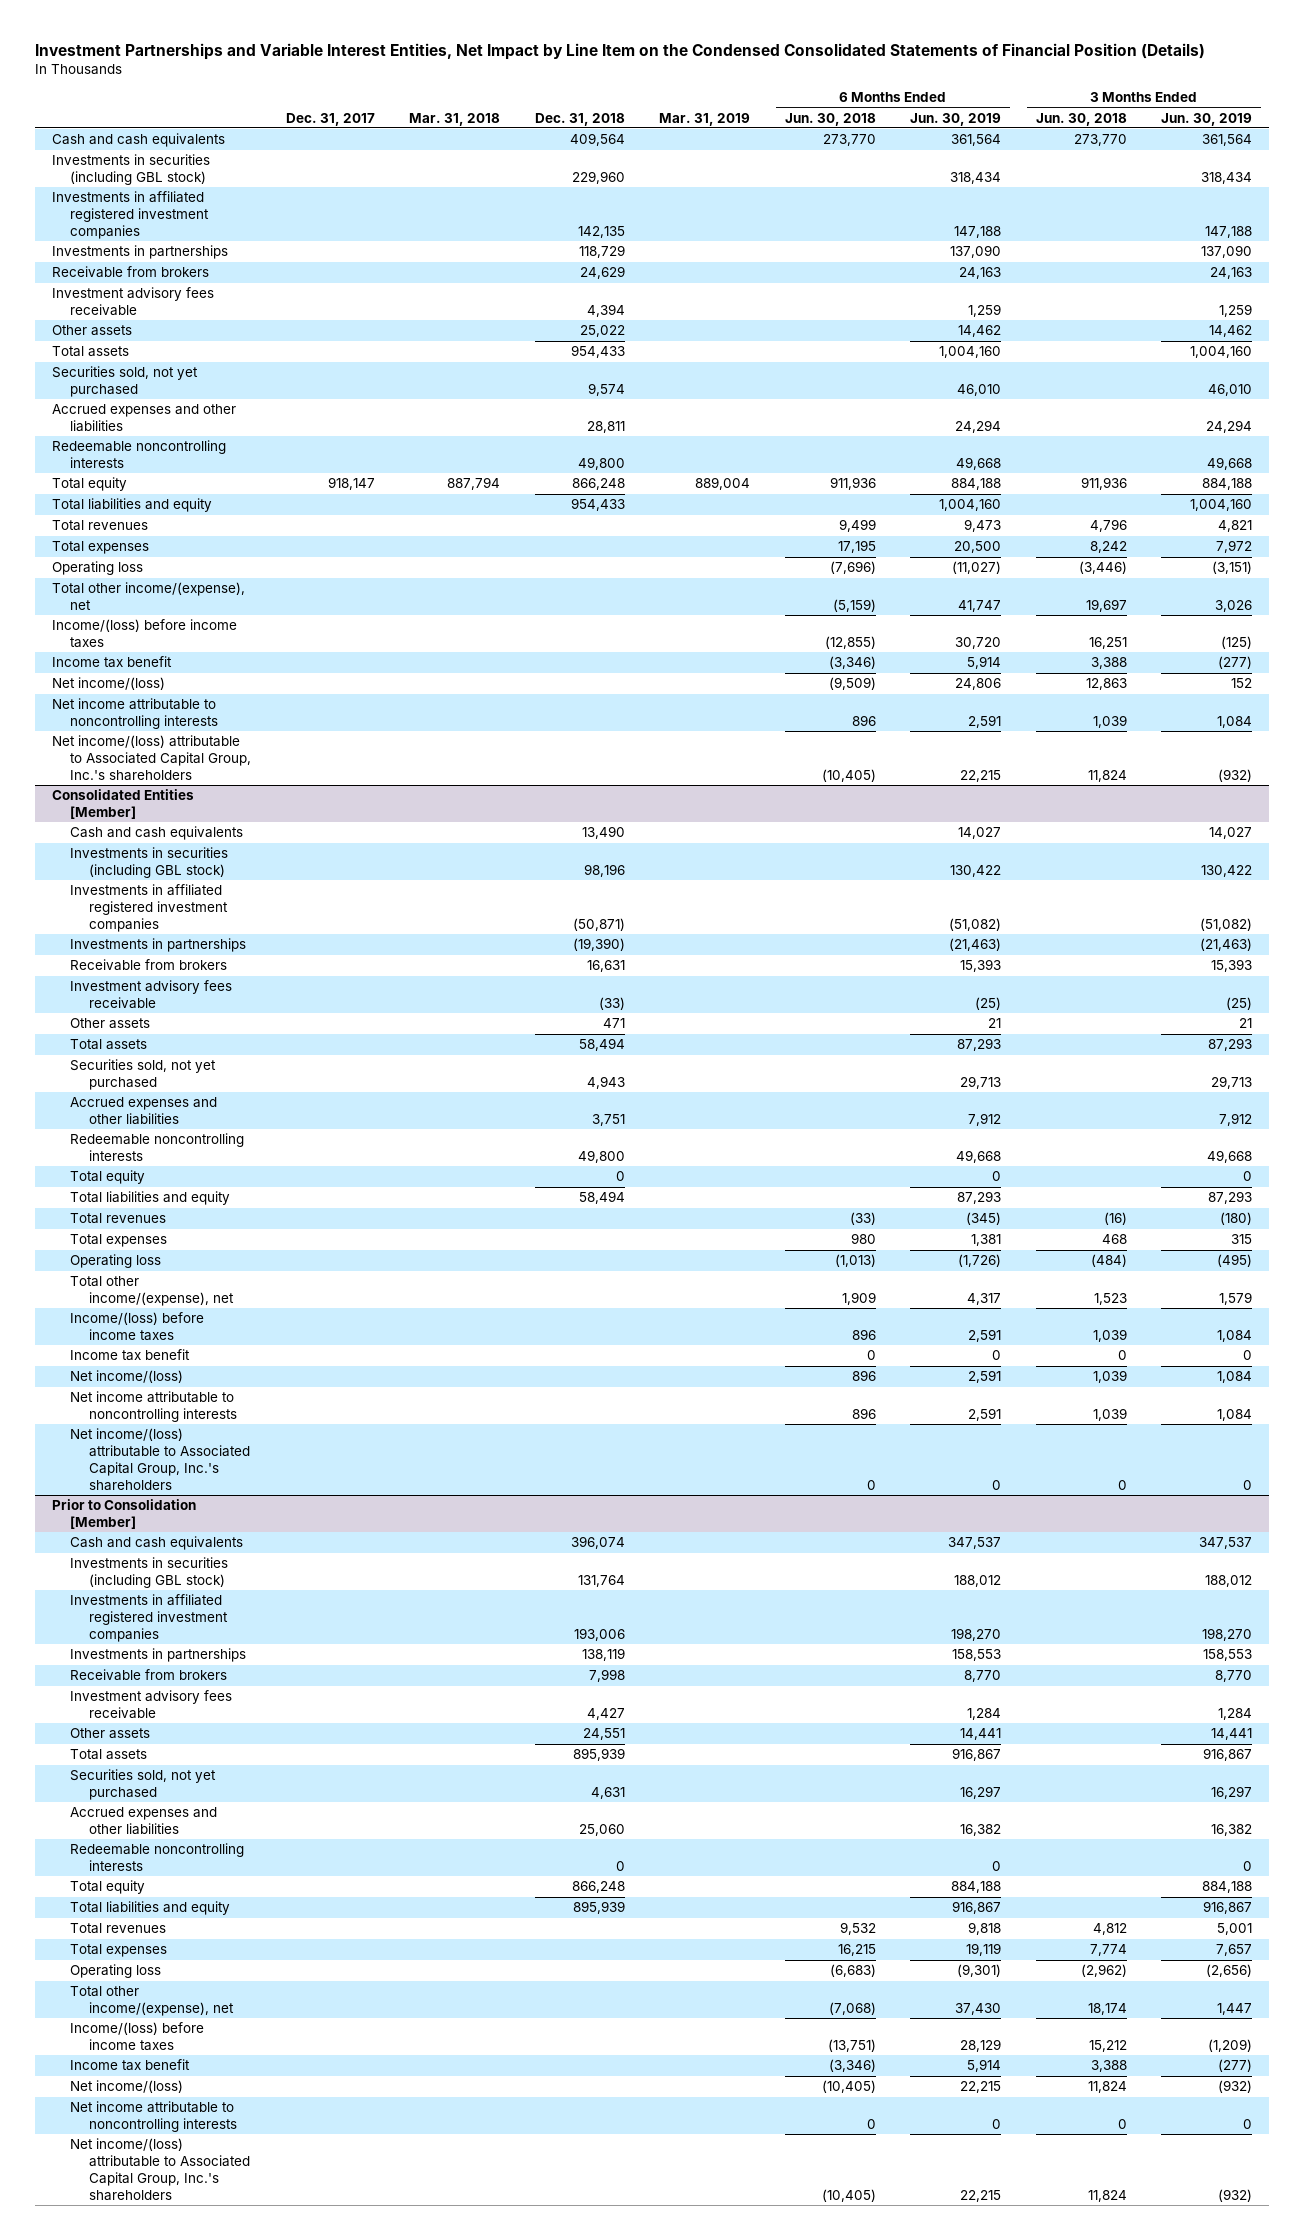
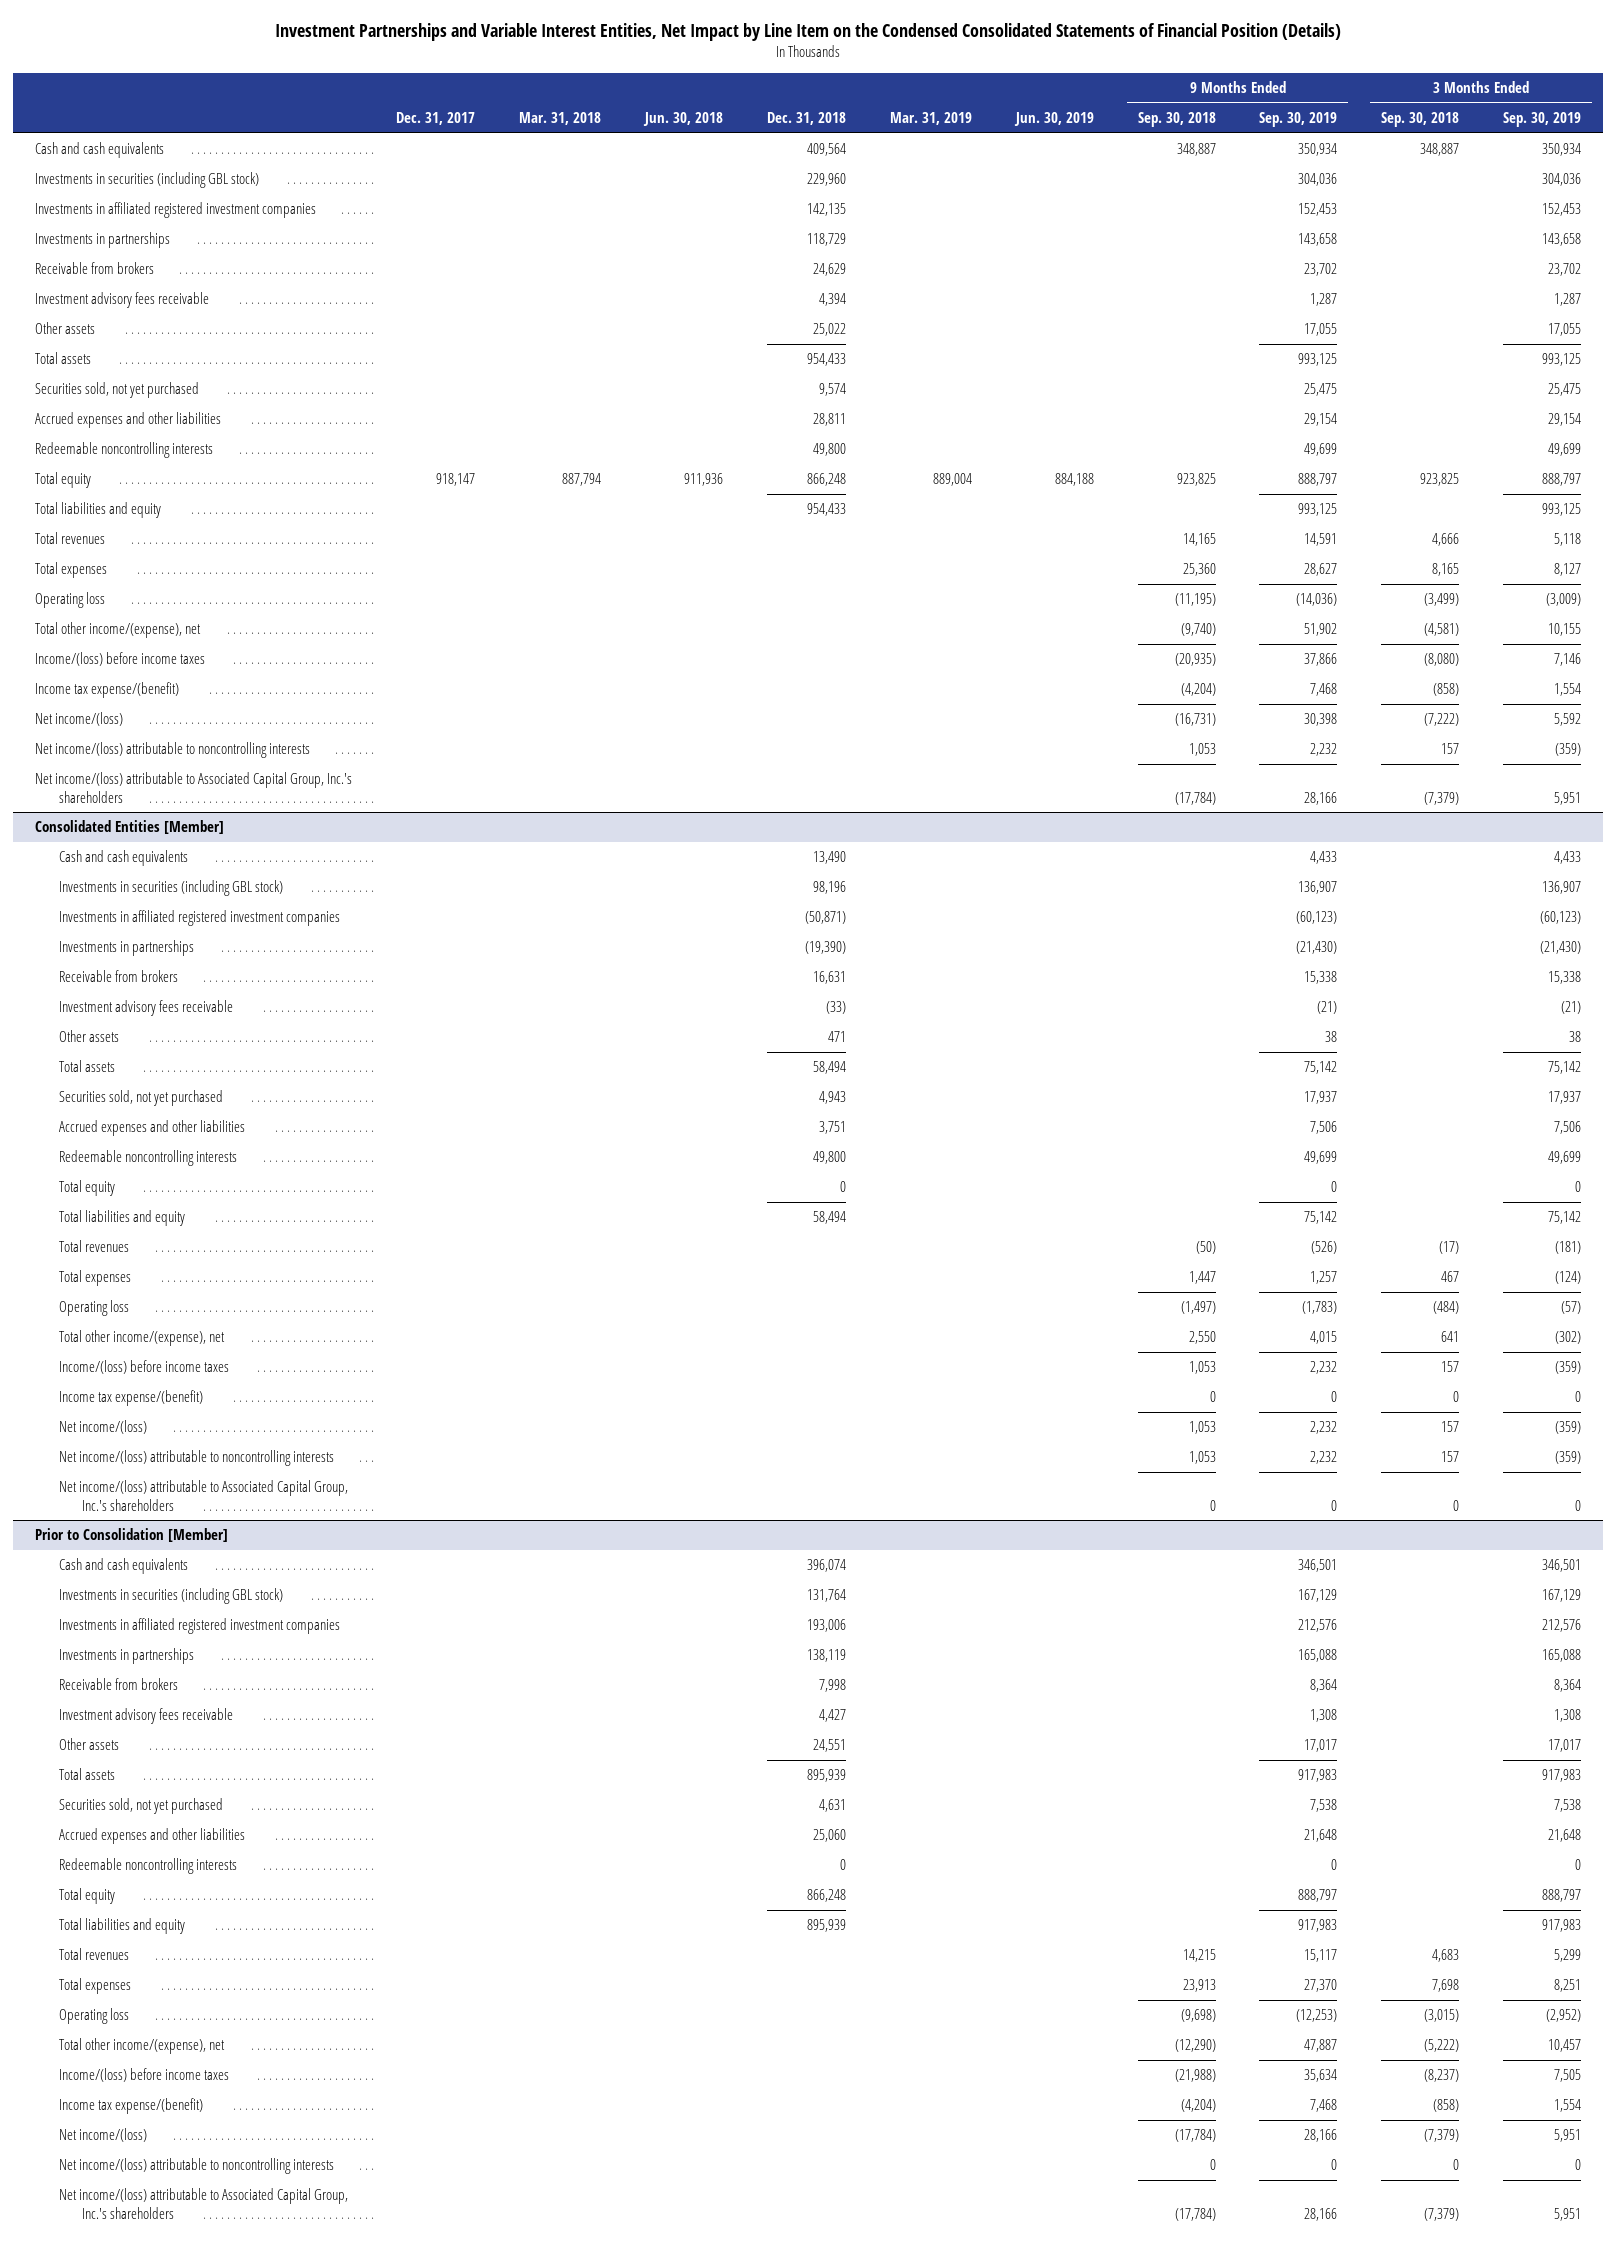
- | Dec. 31, 2017 | Mar. 31, 2018 | Dec. 31, 2018 | Mar. 31, 2019 | 6 Months Ended Jun. 30, 2018 | 6 Months Ended Jun. 30, 2019 | 3 Months Ended Jun. 30, 2018 | 3 Months Ended Jun. 30, 2019
+ | Dec. 31, 2017 | Mar. 31, 2018 | Jun. 30, 2018 | Dec. 31, 2018 | Mar. 31, 2019 | Jun. 30, 2019 | 9 Months Ended Sep. 30, 2018 | 9 Months Ended Sep. 30, 2019 | 3 Months Ended Sep. 30, 2018 | 3 Months Ended Sep. 30, 2019
- Income tax benefit | | | | | (3,346) | 5,914 | 3,388 | (277)
+ Income tax expense/(benefit) | | | | | | | (4,204) | 7,468 | (858) | 1,554
- Net income attributable to noncontrolling interests | | | | | 896 | 2,591 | 1,039 | 1,084
+ Net income/(loss) attributable to noncontrolling interests | | | | | | | 1,053 | 2,232 | 157 | (359)
@ Consolidated Entities [Member]
- Income tax benefit | | | | | 0 | 0 | 0 | 0
+ Income tax expense/(benefit) | | | | | | | 0 | 0 | 0 | 0
- Net income attributable to noncontrolling interests | | | | | 896 | 2,591 | 1,039 | 1,084
+ Net income/(loss) attributable to noncontrolling interests | | | | | | | 1,053 | 2,232 | 157 | (359)
@ Prior to Consolidation [Member]
- Income tax benefit | | | | | (3,346) | 5,914 | 3,388 | (277)
+ Income tax expense/(benefit) | | | | | | | (4,204) | 7,468 | (858) | 1,554
- Net income attributable to noncontrolling interests | | | | | 0 | 0 | 0 | 0
+ Net income/(loss) attributable to noncontrolling interests | | | | | | | 0 | 0 | 0 | 0

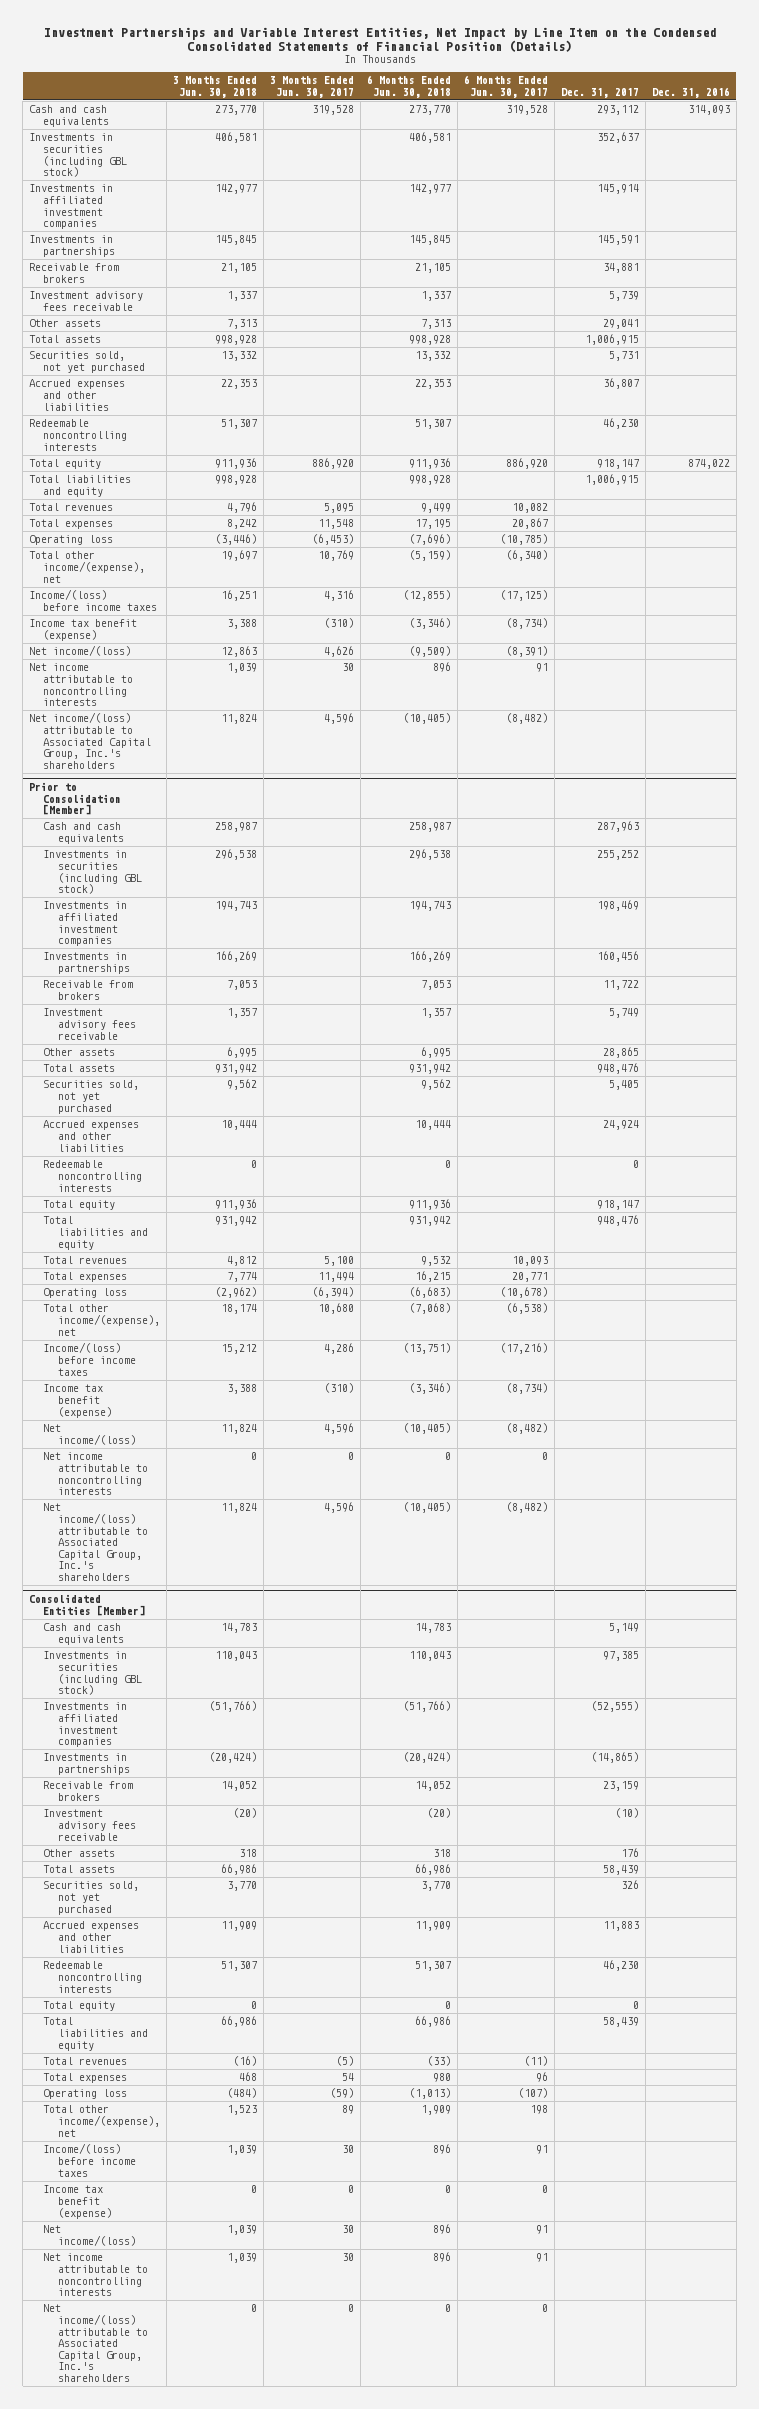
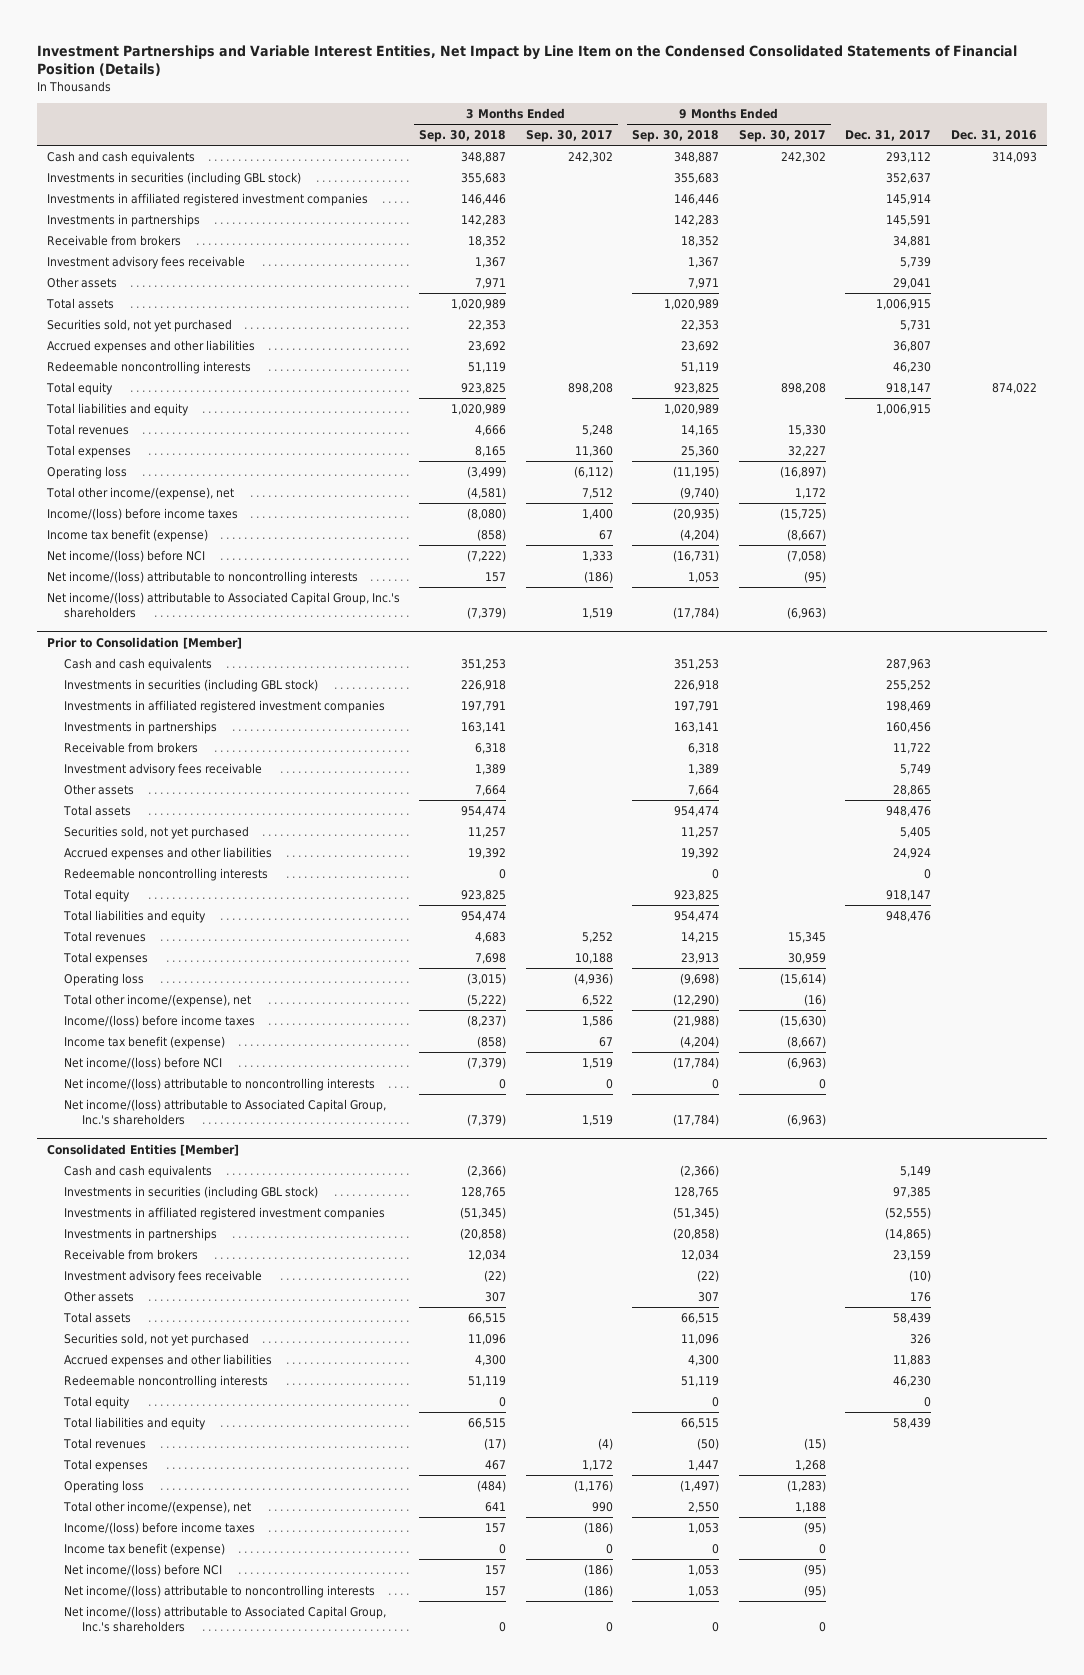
- | 3 Months Ended Jun. 30, 2018 | 3 Months Ended Jun. 30, 2017 | 6 Months Ended Jun. 30, 2018 | 6 Months Ended Jun. 30, 2017 | Dec. 31, 2017 | Dec. 31, 2016
+ | 3 Months Ended Sep. 30, 2018 | 3 Months Ended Sep. 30, 2017 | 9 Months Ended Sep. 30, 2018 | 9 Months Ended Sep. 30, 2017 | Dec. 31, 2017 | Dec. 31, 2016
- Investments in affiliated investment companies | 142,977 | | 142,977 | | 145,914 |
+ Investments in affiliated registered investment companies | 146,446 | | 146,446 | | 145,914 |
- Net income/(loss) | 12,863 | 4,626 | (9,509) | (8,391) | |
- Net income attributable to noncontrolling interests | 1,039 | 30 | 896 | 91 | |
+ Net income/(loss) before NCI | (7,222) | 1,333 | (16,731) | (7,058) | |
+ Net income/(loss) attributable to noncontrolling interests | 157 | (186) | 1,053 | (95) | |
@ Prior to Consolidation [Member]
- Investments in affiliated investment companies | 194,743 | | 194,743 | | 198,469 |
+ Investments in affiliated registered investment companies | 197,791 | | 197,791 | | 198,469 |
- Net income/(loss) | 11,824 | 4,596 | (10,405) | (8,482) | |
- Net income attributable to noncontrolling interests | 0 | 0 | 0 | 0 | |
+ Net income/(loss) before NCI | (7,379) | 1,519 | (17,784) | (6,963) | |
+ Net income/(loss) attributable to noncontrolling interests | 0 | 0 | 0 | 0 | |
@ Consolidated Entities [Member]
- Investments in affiliated investment companies | (51,766) | | (51,766) | | (52,555) |
+ Investments in affiliated registered investment companies | (51,345) | | (51,345) | | (52,555) |
- Net income/(loss) | 1,039 | 30 | 896 | 91 | |
- Net income attributable to noncontrolling interests | 1,039 | 30 | 896 | 91 | |
+ Net income/(loss) before NCI | 157 | (186) | 1,053 | (95) | |
+ Net income/(loss) attributable to noncontrolling interests | 157 | (186) | 1,053 | (95) | |

